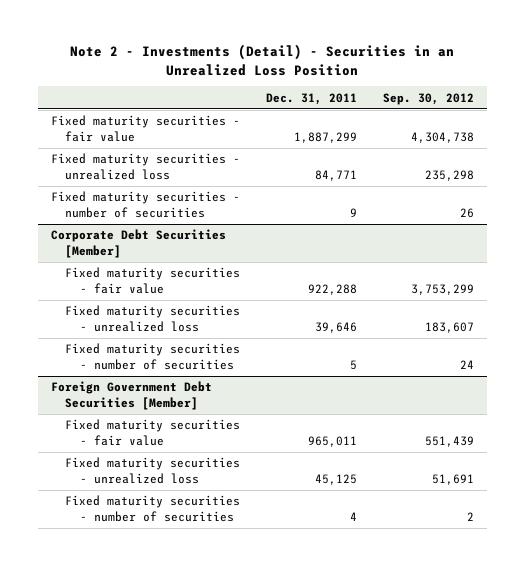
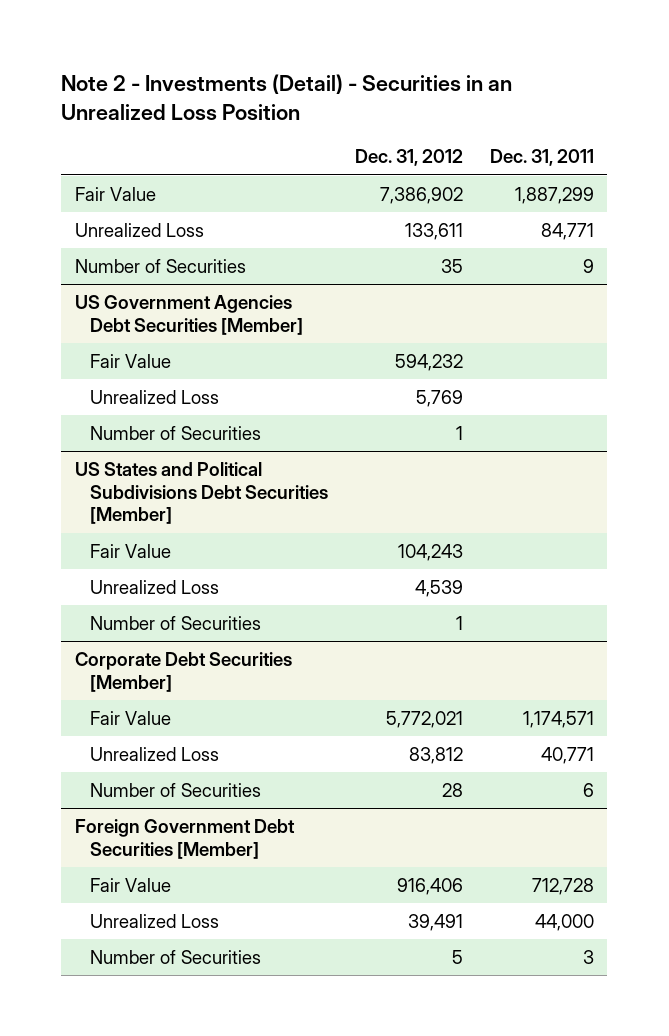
- | Dec. 31, 2011 | Sep. 30, 2012
+ | Dec. 31, 2012 | Dec. 31, 2011
- Fixed maturity securities - fair value | 1,887,299 | 4,304,738
- Fixed maturity securities - unrealized loss | 84,771 | 235,298
- Fixed maturity securities - number of securities | 9 | 26
+ Fair Value | 7,386,902 | 1,887,299
+ Unrealized Loss | 133,611 | 84,771
+ Number of Securities | 35 | 9
+ US Government Agencies Debt Securities [Member]
+ Fair Value | 594,232 |
+ Unrealized Loss | 5,769 |
+ Number of Securities | 1 |
+ US States and Political Subdivisions Debt Securities [Member]
+ Fair Value | 104,243 |
+ Unrealized Loss | 4,539 |
+ Number of Securities | 1 |
@ Corporate Debt Securities [Member]
- Fixed maturity securities - fair value | 922,288 | 3,753,299
- Fixed maturity securities - unrealized loss | 39,646 | 183,607
- Fixed maturity securities - number of securities | 5 | 24
+ Fair Value | 5,772,021 | 1,174,571
+ Unrealized Loss | 83,812 | 40,771
+ Number of Securities | 28 | 6
@ Foreign Government Debt Securities [Member]
- Fixed maturity securities - fair value | 965,011 | 551,439
- Fixed maturity securities - unrealized loss | 45,125 | 51,691
- Fixed maturity securities - number of securities | 4 | 2
+ Fair Value | 916,406 | 712,728
+ Unrealized Loss | 39,491 | 44,000
+ Number of Securities | 5 | 3

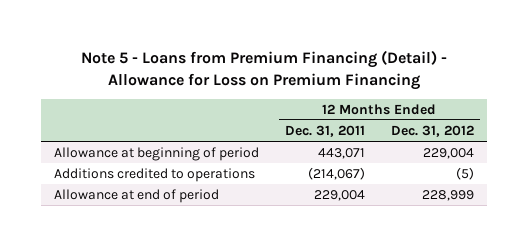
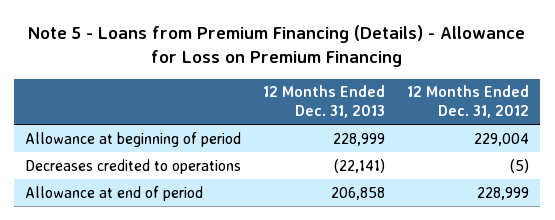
- Note 5 - Loans from Premium Financing (Detail) - Allowance for Loss on Premium Financing
+ Note 5 - Loans from Premium Financing (Details) - Allowance for Loss on Premium Financing
- | 12 Months Ended Dec. 31, 2011 | 12 Months Ended Dec. 31, 2012
+ | 12 Months Ended Dec. 31, 2013 | 12 Months Ended Dec. 31, 2012
- Additions credited to operations | (214,067) | (5)
+ Decreases credited to operations | (22,141) | (5)

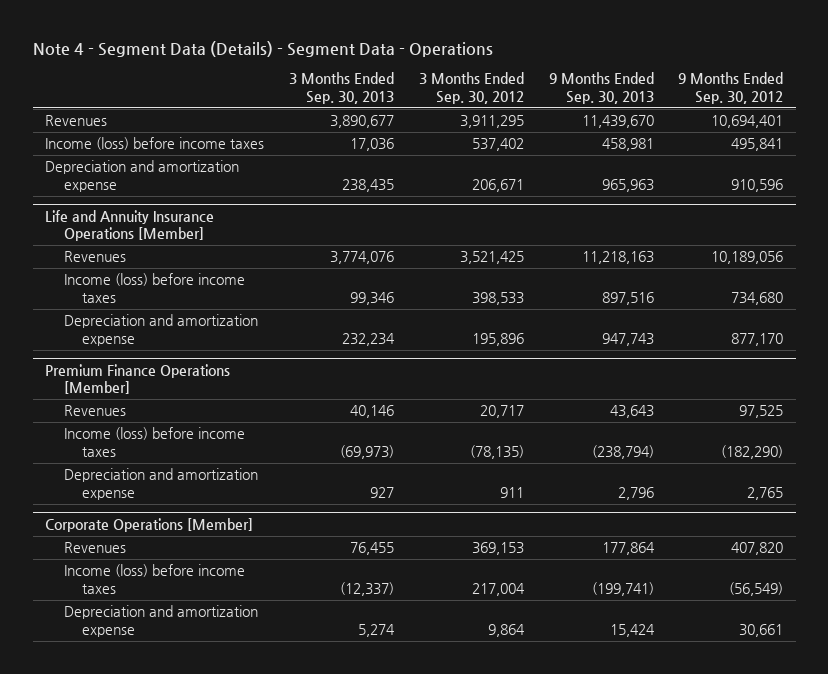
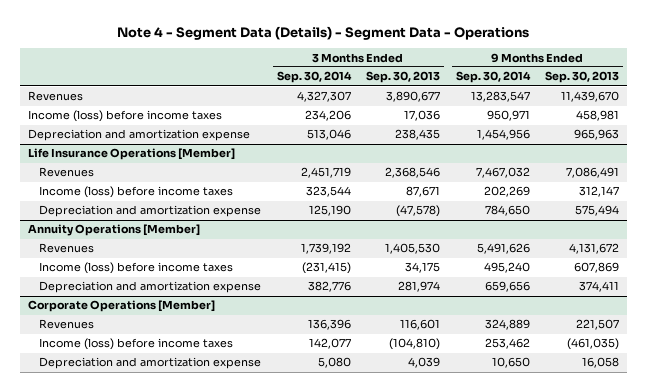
- | 3 Months Ended Sep. 30, 2013 | 3 Months Ended Sep. 30, 2012 | 9 Months Ended Sep. 30, 2013 | 9 Months Ended Sep. 30, 2012
+ | 3 Months Ended Sep. 30, 2014 | 3 Months Ended Sep. 30, 2013 | 9 Months Ended Sep. 30, 2014 | 9 Months Ended Sep. 30, 2013
- Life and Annuity Insurance Operations [Member]
- Revenues | 3,774,076 | 3,521,425 | 11,218,163 | 10,189,056
- Income (loss) before income taxes | 99,346 | 398,533 | 897,516 | 734,680
- Depreciation and amortization expense | 232,234 | 195,896 | 947,743 | 877,170
- Premium Finance Operations [Member]
- Revenues | 40,146 | 20,717 | 43,643 | 97,525
- Income (loss) before income taxes | (69,973) | (78,135) | (238,794) | (182,290)
- Depreciation and amortization expense | 927 | 911 | 2,796 | 2,765
+ Life Insurance Operations [Member]
+ Revenues | 2,451,719 | 2,368,546 | 7,467,032 | 7,086,491
+ Income (loss) before income taxes | 323,544 | 87,671 | 202,269 | 312,147
+ Depreciation and amortization expense | 125,190 | (47,578) | 784,650 | 575,494
+ Annuity Operations [Member]
+ Revenues | 1,739,192 | 1,405,530 | 5,491,626 | 4,131,672
+ Income (loss) before income taxes | (231,415) | 34,175 | 495,240 | 607,869
+ Depreciation and amortization expense | 382,776 | 281,974 | 659,656 | 374,411
@ Corporate Operations [Member]
- Revenues | 76,455 | 369,153 | 177,864 | 407,820
- Income (loss) before income taxes | (12,337) | 217,004 | (199,741) | (56,549)
- Depreciation and amortization expense | 5,274 | 9,864 | 15,424 | 30,661
+ Revenues | 136,396 | 116,601 | 324,889 | 221,507
+ Income (loss) before income taxes | 142,077 | (104,810) | 253,462 | (461,035)
+ Depreciation and amortization expense | 5,080 | 4,039 | 10,650 | 16,058

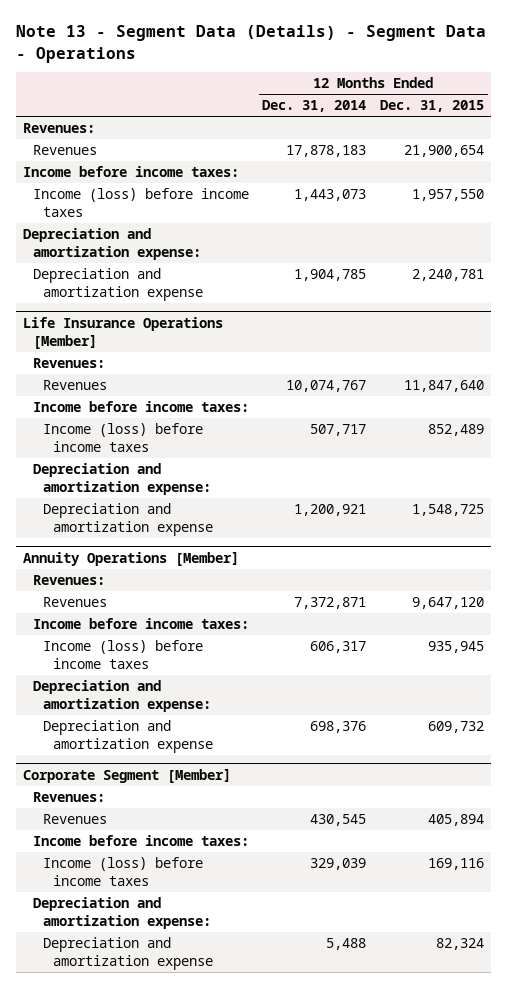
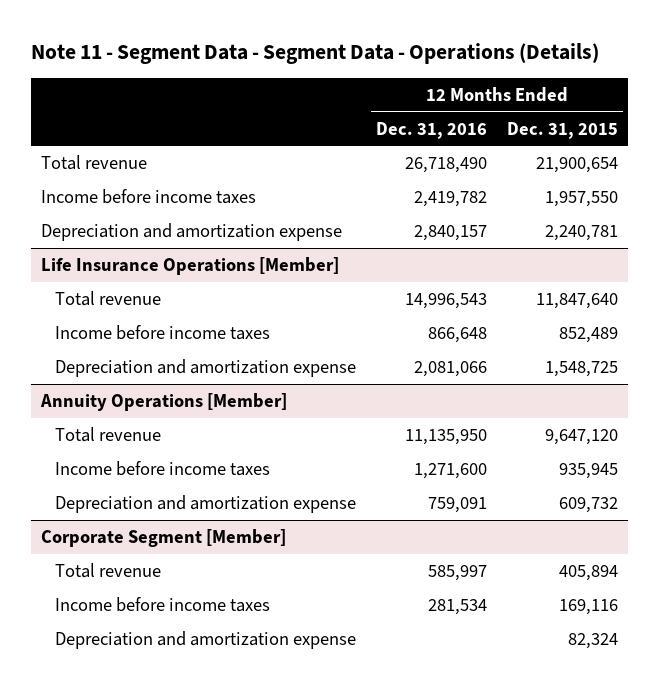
- Note 13 - Segment Data (Details) - Segment Data - Operations
+ Note 11 - Segment Data - Segment Data - Operations (Details)
- | 12 Months Ended Dec. 31, 2014 | 12 Months Ended Dec. 31, 2015
+ | 12 Months Ended Dec. 31, 2016 | 12 Months Ended Dec. 31, 2015
- Revenues:
- Revenues | 17,878,183 | 21,900,654
- Income before income taxes:
- Income (loss) before income taxes | 1,443,073 | 1,957,550
- Depreciation and amortization expense:
+ Total revenue | 26,718,490 | 21,900,654
+ Income before income taxes | 2,419,782 | 1,957,550
@ Life Insurance Operations [Member]
- Revenues:
- Revenues | 10,074,767 | 11,847,640
- Income before income taxes:
- Income (loss) before income taxes | 507,717 | 852,489
- Depreciation and amortization expense:
+ Total revenue | 14,996,543 | 11,847,640
+ Income before income taxes | 866,648 | 852,489
@ Annuity Operations [Member]
- Revenues:
- Revenues | 7,372,871 | 9,647,120
- Income before income taxes:
- Income (loss) before income taxes | 606,317 | 935,945
- Depreciation and amortization expense:
+ Total revenue | 11,135,950 | 9,647,120
+ Income before income taxes | 1,271,600 | 935,945
@ Corporate Segment [Member]
- Revenues:
- Revenues | 430,545 | 405,894
- Income before income taxes:
- Income (loss) before income taxes | 329,039 | 169,116
- Depreciation and amortization expense:
+ Total revenue | 585,997 | 405,894
+ Income before income taxes | 281,534 | 169,116

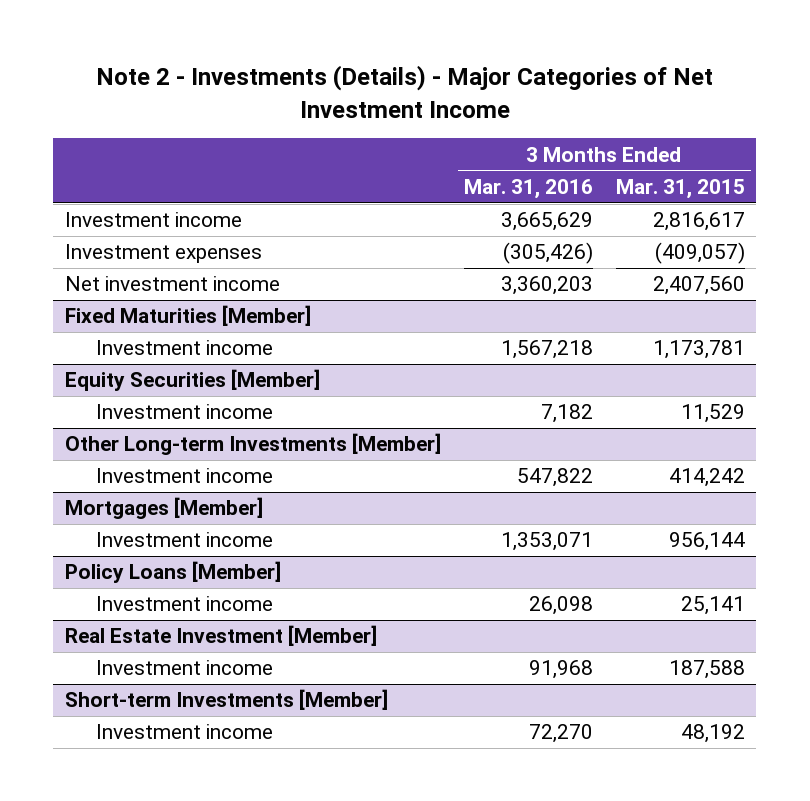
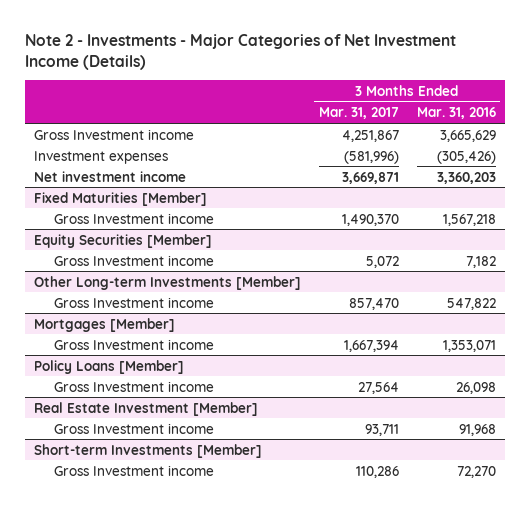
- Note 2 - Investments (Details) - Major Categories of Net Investment Income
+ Note 2 - Investments - Major Categories of Net Investment Income (Details)
- | 3 Months Ended Mar. 31, 2016 | 3 Months Ended Mar. 31, 2015
+ | 3 Months Ended Mar. 31, 2017 | 3 Months Ended Mar. 31, 2016
- Investment income | 3,665,629 | 2,816,617
+ Gross Investment income | 4,251,867 | 3,665,629
@ Fixed Maturities [Member]
- Investment income | 1,567,218 | 1,173,781
+ Gross Investment income | 1,490,370 | 1,567,218
@ Equity Securities [Member]
- Investment income | 7,182 | 11,529
+ Gross Investment income | 5,072 | 7,182
@ Other Long-term Investments [Member]
- Investment income | 547,822 | 414,242
+ Gross Investment income | 857,470 | 547,822
@ Mortgages [Member]
- Investment income | 1,353,071 | 956,144
+ Gross Investment income | 1,667,394 | 1,353,071
@ Policy Loans [Member]
- Investment income | 26,098 | 25,141
+ Gross Investment income | 27,564 | 26,098
@ Real Estate Investment [Member]
- Investment income | 91,968 | 187,588
+ Gross Investment income | 93,711 | 91,968
@ Short-term Investments [Member]
- Investment income | 72,270 | 48,192
+ Gross Investment income | 110,286 | 72,270

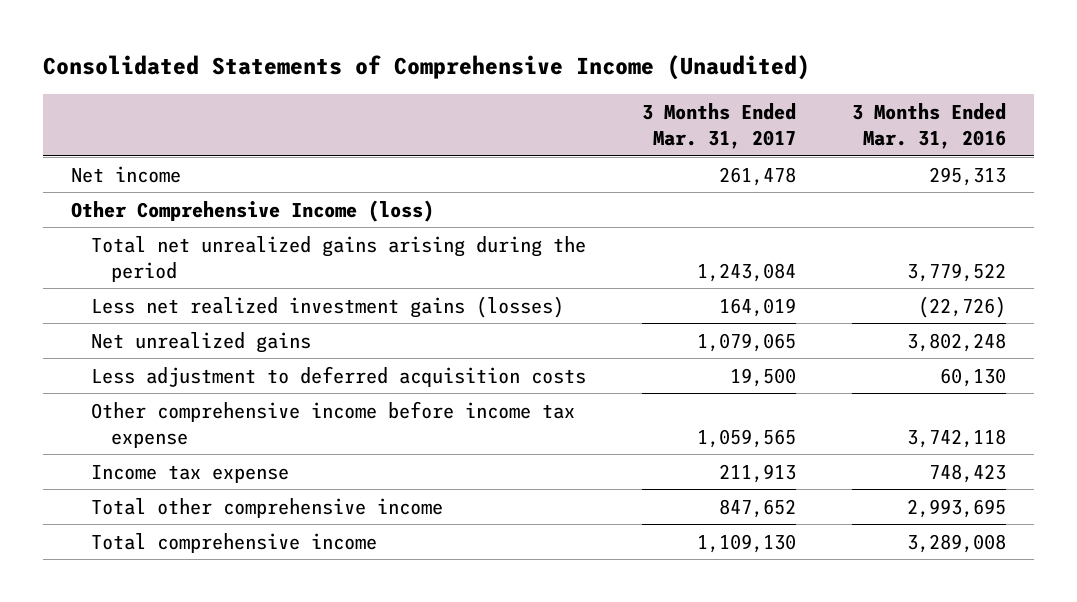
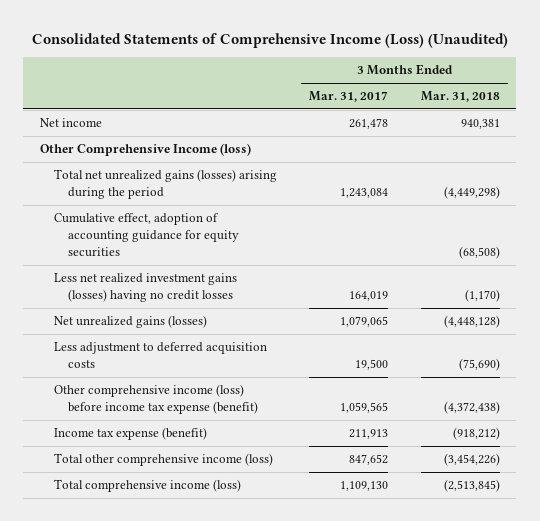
- Consolidated Statements of Comprehensive Income (Unaudited)
+ Consolidated Statements of Comprehensive Income (Loss) (Unaudited)
- | 3 Months Ended Mar. 31, 2017 | 3 Months Ended Mar. 31, 2016
+ | 3 Months Ended Mar. 31, 2017 | 3 Months Ended Mar. 31, 2018
- Total net unrealized gains arising during the period | 1,243,084 | 3,779,522
- Less net realized investment gains (losses) | 164,019 | (22,726)
- Net unrealized gains | 1,079,065 | 3,802,248
+ Total net unrealized gains (losses) arising during the period | 1,243,084 | (4,449,298)
+ Cumulative effect, adoption of accounting guidance for equity securities | | (68,508)
+ Less net realized investment gains (losses) having no credit losses | 164,019 | (1,170)
+ Net unrealized gains (losses) | 1,079,065 | (4,448,128)
- Other comprehensive income before income tax expense | 1,059,565 | 3,742,118
- Income tax expense | 211,913 | 748,423
- Total other comprehensive income | 847,652 | 2,993,695
- Total comprehensive income | 1,109,130 | 3,289,008
+ Other comprehensive income (loss) before income tax expense (benefit) | 1,059,565 | (4,372,438)
+ Income tax expense (benefit) | 211,913 | (918,212)
+ Total other comprehensive income (loss) | 847,652 | (3,454,226)
+ Total comprehensive income (loss) | 1,109,130 | (2,513,845)

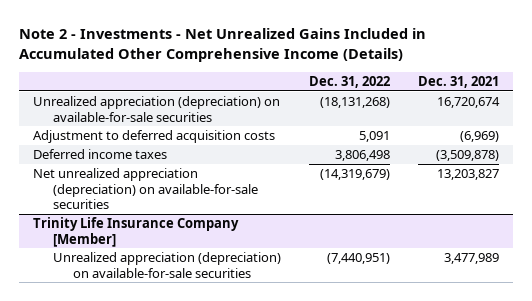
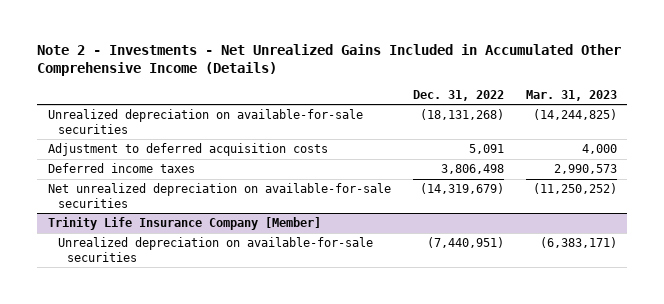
- | Dec. 31, 2022 | Dec. 31, 2021
+ | Dec. 31, 2022 | Mar. 31, 2023
- Unrealized appreciation (depreciation) on available-for-sale securities | (18,131,268) | 16,720,674
+ Unrealized depreciation on available-for-sale securities | (18,131,268) | (14,244,825)
- Net unrealized appreciation (depreciation) on available-for-sale securities | (14,319,679) | 13,203,827
+ Net unrealized depreciation on available-for-sale securities | (14,319,679) | (11,250,252)
@ Trinity Life Insurance Company [Member]
- Unrealized appreciation (depreciation) on available-for-sale securities | (7,440,951) | 3,477,989
+ Unrealized depreciation on available-for-sale securities | (7,440,951) | (6,383,171)

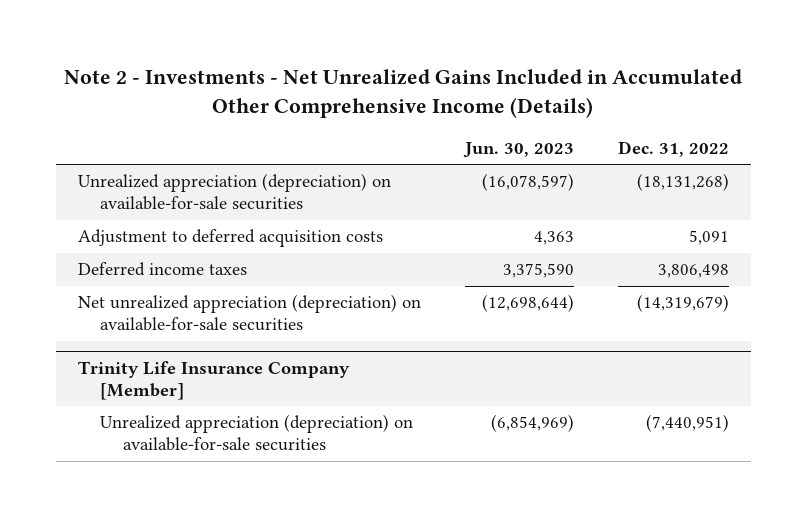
- | Dec. 31, 2022 | Mar. 31, 2023
+ | Jun. 30, 2023 | Dec. 31, 2022
- Unrealized depreciation on available-for-sale securities | (18,131,268) | (14,244,825)
+ Unrealized appreciation (depreciation) on available-for-sale securities | (16,078,597) | (18,131,268)
- Net unrealized depreciation on available-for-sale securities | (14,319,679) | (11,250,252)
+ Net unrealized appreciation (depreciation) on available-for-sale securities | (12,698,644) | (14,319,679)
@ Trinity Life Insurance Company [Member]
- Unrealized depreciation on available-for-sale securities | (7,440,951) | (6,383,171)
+ Unrealized appreciation (depreciation) on available-for-sale securities | (6,854,969) | (7,440,951)

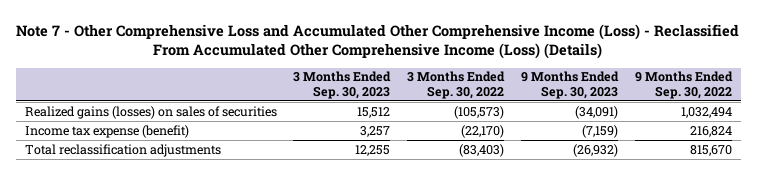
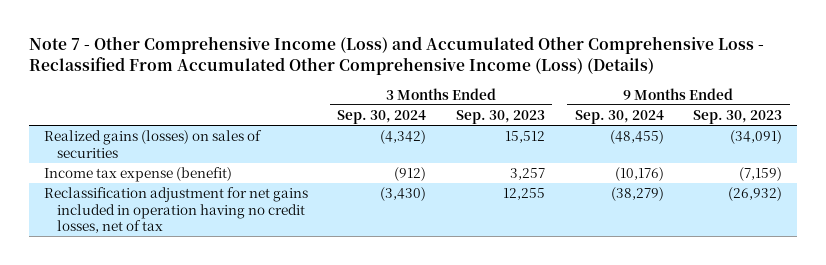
- Note 7 - Other Comprehensive Loss and Accumulated Other Comprehensive Income (Loss) - Reclassified From Accumulated Other Comprehensive Income (Loss) (Details)
+ Note 7 - Other Comprehensive Income (Loss) and Accumulated Other Comprehensive Loss - Reclassified From Accumulated Other Comprehensive Income (Loss) (Details)
- | 3 Months Ended Sep. 30, 2023 | 3 Months Ended Sep. 30, 2022 | 9 Months Ended Sep. 30, 2023 | 9 Months Ended Sep. 30, 2022
+ | 3 Months Ended Sep. 30, 2024 | 3 Months Ended Sep. 30, 2023 | 9 Months Ended Sep. 30, 2024 | 9 Months Ended Sep. 30, 2023
- Total reclassification adjustments | 12,255 | (83,403) | (26,932) | 815,670
+ Reclassification adjustment for net gains included in operation having no credit losses, net of tax | (3,430) | 12,255 | (38,279) | (26,932)

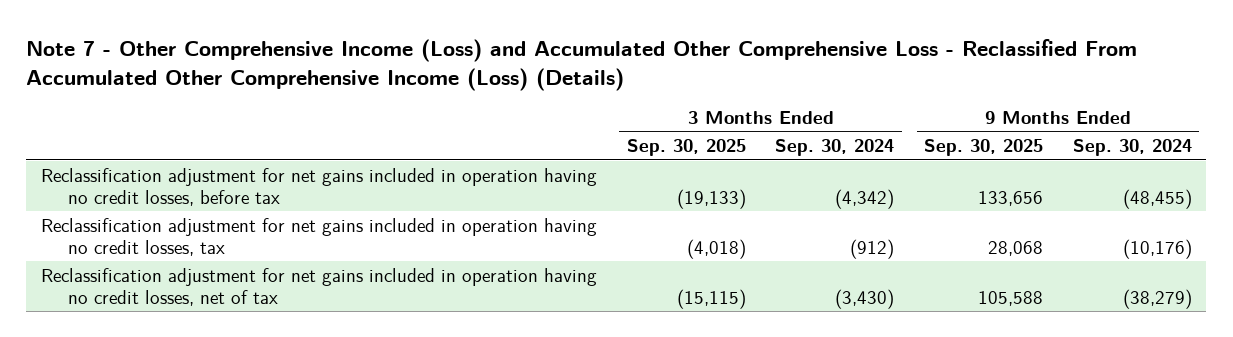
- | 3 Months Ended Sep. 30, 2024 | 3 Months Ended Sep. 30, 2023 | 9 Months Ended Sep. 30, 2024 | 9 Months Ended Sep. 30, 2023
+ | 3 Months Ended Sep. 30, 2025 | 3 Months Ended Sep. 30, 2024 | 9 Months Ended Sep. 30, 2025 | 9 Months Ended Sep. 30, 2024
- Realized gains (losses) on sales of securities | (4,342) | 15,512 | (48,455) | (34,091)
- Income tax expense (benefit) | (912) | 3,257 | (10,176) | (7,159)
+ Reclassification adjustment for net gains included in operation having no credit losses, before tax | (19,133) | (4,342) | 133,656 | (48,455)
+ Reclassification adjustment for net gains included in operation having no credit losses, tax | (4,018) | (912) | 28,068 | (10,176)

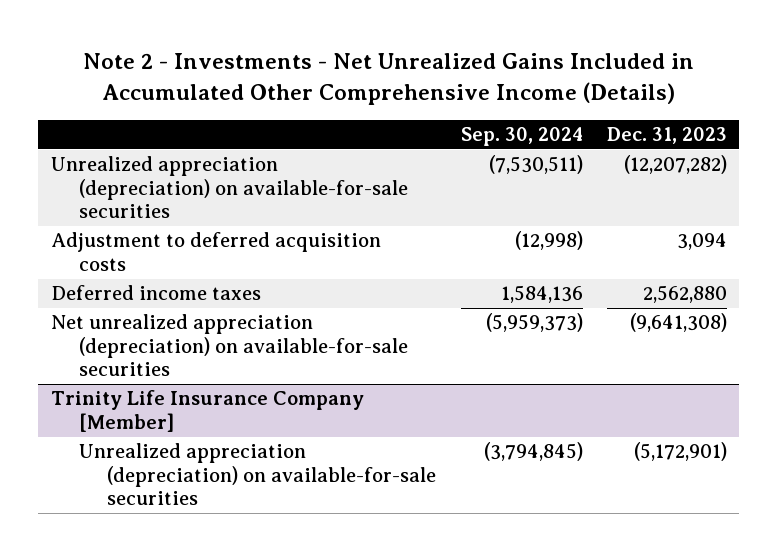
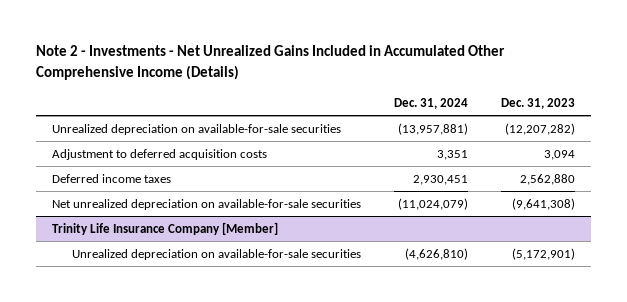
- | Sep. 30, 2024 | Dec. 31, 2023
+ | Dec. 31, 2024 | Dec. 31, 2023
- Unrealized appreciation (depreciation) on available-for-sale securities | (7,530,511) | (12,207,282)
+ Unrealized depreciation on available-for-sale securities | (13,957,881) | (12,207,282)
- Net unrealized appreciation (depreciation) on available-for-sale securities | (5,959,373) | (9,641,308)
+ Net unrealized depreciation on available-for-sale securities | (11,024,079) | (9,641,308)
@ Trinity Life Insurance Company [Member]
- Unrealized appreciation (depreciation) on available-for-sale securities | (3,794,845) | (5,172,901)
+ Unrealized depreciation on available-for-sale securities | (4,626,810) | (5,172,901)

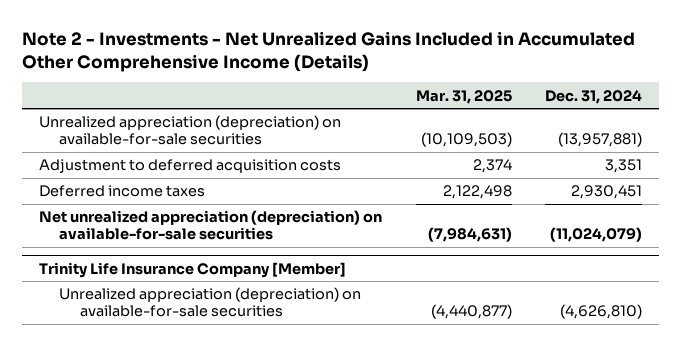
- | Dec. 31, 2024 | Dec. 31, 2023
+ | Mar. 31, 2025 | Dec. 31, 2024
- Unrealized depreciation on available-for-sale securities | (13,957,881) | (12,207,282)
+ Unrealized appreciation (depreciation) on available-for-sale securities | (10,109,503) | (13,957,881)
- Net unrealized depreciation on available-for-sale securities | (11,024,079) | (9,641,308)
+ Net unrealized appreciation (depreciation) on available-for-sale securities | (7,984,631) | (11,024,079)
@ Trinity Life Insurance Company [Member]
- Unrealized depreciation on available-for-sale securities | (4,626,810) | (5,172,901)
+ Unrealized appreciation (depreciation) on available-for-sale securities | (4,440,877) | (4,626,810)

